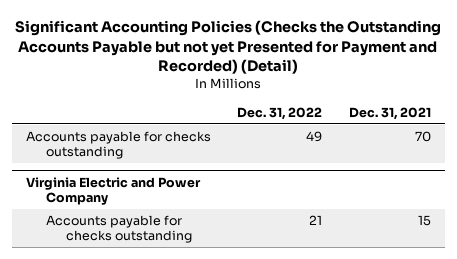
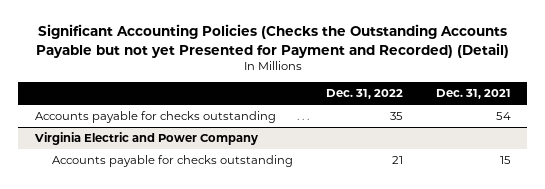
- Accounts payable for checks outstanding | 49 | 70
+ Accounts payable for checks outstanding | 35 | 54

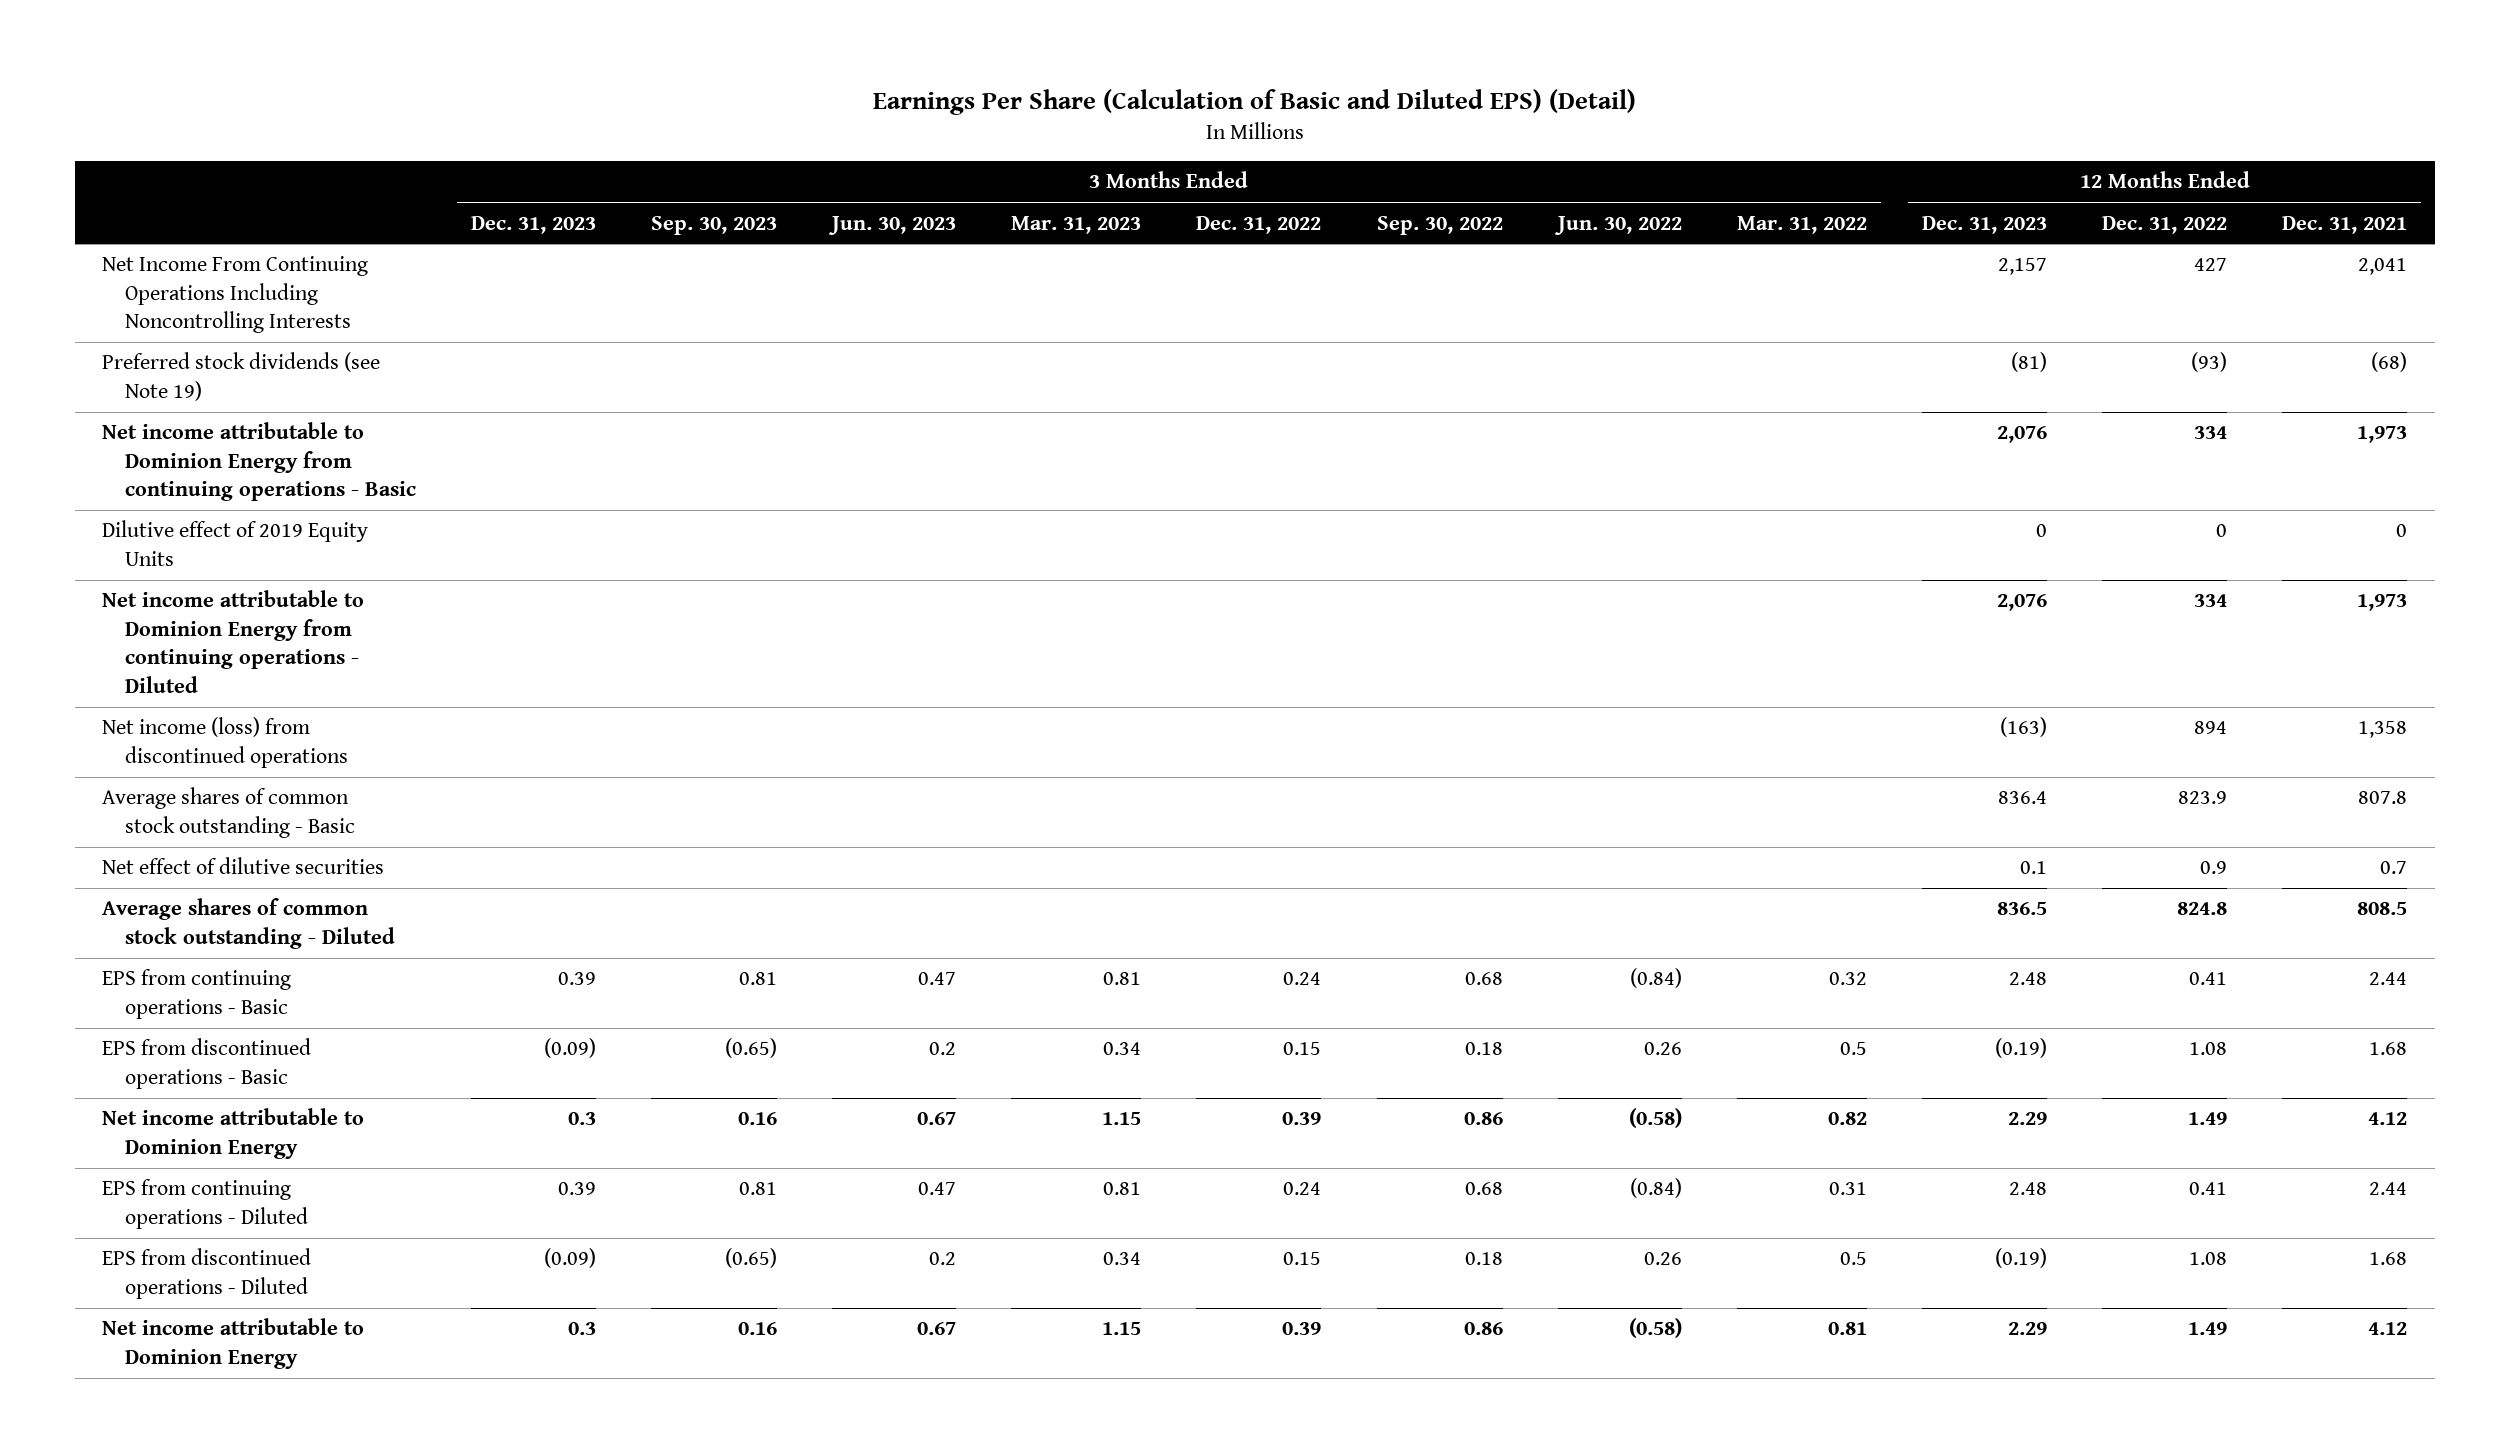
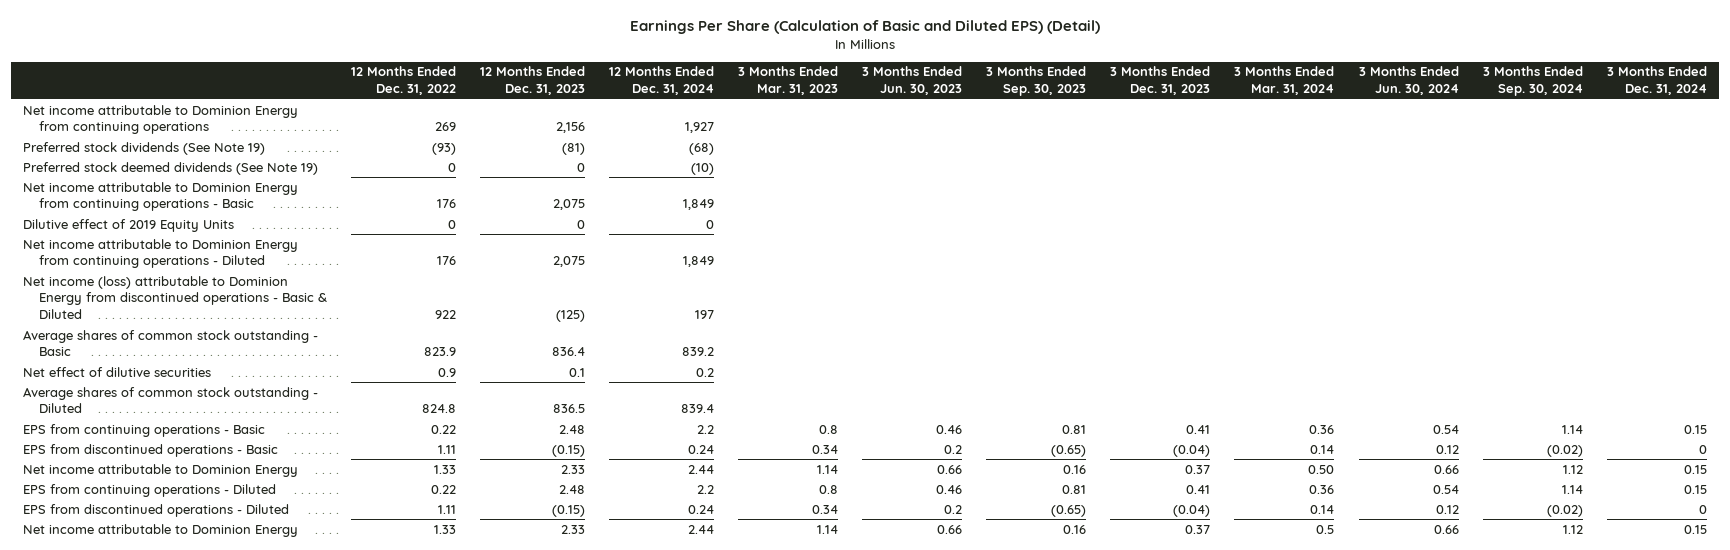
- | 3 Months Ended Dec. 31, 2023 | 3 Months Ended Sep. 30, 2023 | 3 Months Ended Jun. 30, 2023 | 3 Months Ended Mar. 31, 2023 | 3 Months Ended Dec. 31, 2022 | 3 Months Ended Sep. 30, 2022 | 3 Months Ended Jun. 30, 2022 | 3 Months Ended Mar. 31, 2022 | 12 Months Ended Dec. 31, 2023 | 12 Months Ended Dec. 31, 2022 | 12 Months Ended Dec. 31, 2021
+ | 12 Months Ended Dec. 31, 2022 | 12 Months Ended Dec. 31, 2023 | 12 Months Ended Dec. 31, 2024 | 3 Months Ended Mar. 31, 2023 | 3 Months Ended Jun. 30, 2023 | 3 Months Ended Sep. 30, 2023 | 3 Months Ended Dec. 31, 2023 | 3 Months Ended Mar. 31, 2024 | 3 Months Ended Jun. 30, 2024 | 3 Months Ended Sep. 30, 2024 | 3 Months Ended Dec. 31, 2024
- Net Income From Continuing Operations Including Noncontrolling Interests | | | | | | | | | 2,157 | 427 | 2,041
- Preferred stock dividends (see Note 19) | | | | | | | | | (81) | (93) | (68)
- Net income attributable to Dominion Energy from continuing operations - Basic | | | | | | | | | 2,076 | 334 | 1,973
+ Net income attributable to Dominion Energy from continuing operations | 269 | 2,156 | 1,927 | | | | | | | |
+ Preferred stock dividends (See Note 19) | (93) | (81) | (68) | | | | | | | |
+ Preferred stock deemed dividends (See Note 19) | 0 | 0 | (10) | | | | | | | |
+ Net income attributable to Dominion Energy from continuing operations - Basic | 176 | 2,075 | 1,849 | | | | | | | |
- Net income attributable to Dominion Energy from continuing operations - Diluted | | | | | | | | | 2,076 | 334 | 1,973
- Net income (loss) from discontinued operations | | | | | | | | | (163) | 894 | 1,358
+ Net income attributable to Dominion Energy from continuing operations - Diluted | 176 | 2,075 | 1,849 | | | | | | | |
+ Net income (loss) attributable to Dominion Energy from discontinued operations - Basic & Diluted | 922 | (125) | 197 | | | | | | | |
- EPS from continuing operations - Basic | 0.39 | 0.81 | 0.47 | 0.81 | 0.24 | 0.68 | (0.84) | 0.32 | 2.48 | 0.41 | 2.44
- EPS from discontinued operations - Basic | (0.09) | (0.65) | 0.2 | 0.34 | 0.15 | 0.18 | 0.26 | 0.5 | (0.19) | 1.08 | 1.68
- Net income attributable to Dominion Energy | 0.3 | 0.16 | 0.67 | 1.15 | 0.39 | 0.86 | (0.58) | 0.82 | 2.29 | 1.49 | 4.12
- EPS from continuing operations - Diluted | 0.39 | 0.81 | 0.47 | 0.81 | 0.24 | 0.68 | (0.84) | 0.31 | 2.48 | 0.41 | 2.44
- EPS from discontinued operations - Diluted | (0.09) | (0.65) | 0.2 | 0.34 | 0.15 | 0.18 | 0.26 | 0.5 | (0.19) | 1.08 | 1.68
- Net income attributable to Dominion Energy | 0.3 | 0.16 | 0.67 | 1.15 | 0.39 | 0.86 | (0.58) | 0.81 | 2.29 | 1.49 | 4.12
+ EPS from continuing operations - Basic | 0.22 | 2.48 | 2.2 | 0.8 | 0.46 | 0.81 | 0.41 | 0.36 | 0.54 | 1.14 | 0.15
+ EPS from discontinued operations - Basic | 1.11 | (0.15) | 0.24 | 0.34 | 0.2 | (0.65) | (0.04) | 0.14 | 0.12 | (0.02) | 0
+ Net income attributable to Dominion Energy | 1.33 | 2.33 | 2.44 | 1.14 | 0.66 | 0.16 | 0.37 | 0.50 | 0.66 | 1.12 | 0.15
+ EPS from continuing operations - Diluted | 0.22 | 2.48 | 2.2 | 0.8 | 0.46 | 0.81 | 0.41 | 0.36 | 0.54 | 1.14 | 0.15
+ EPS from discontinued operations - Diluted | 1.11 | (0.15) | 0.24 | 0.34 | 0.2 | (0.65) | (0.04) | 0.14 | 0.12 | (0.02) | 0
+ Net income attributable to Dominion Energy | 1.33 | 2.33 | 2.44 | 1.14 | 0.66 | 0.16 | 0.37 | 0.5 | 0.66 | 1.12 | 0.15

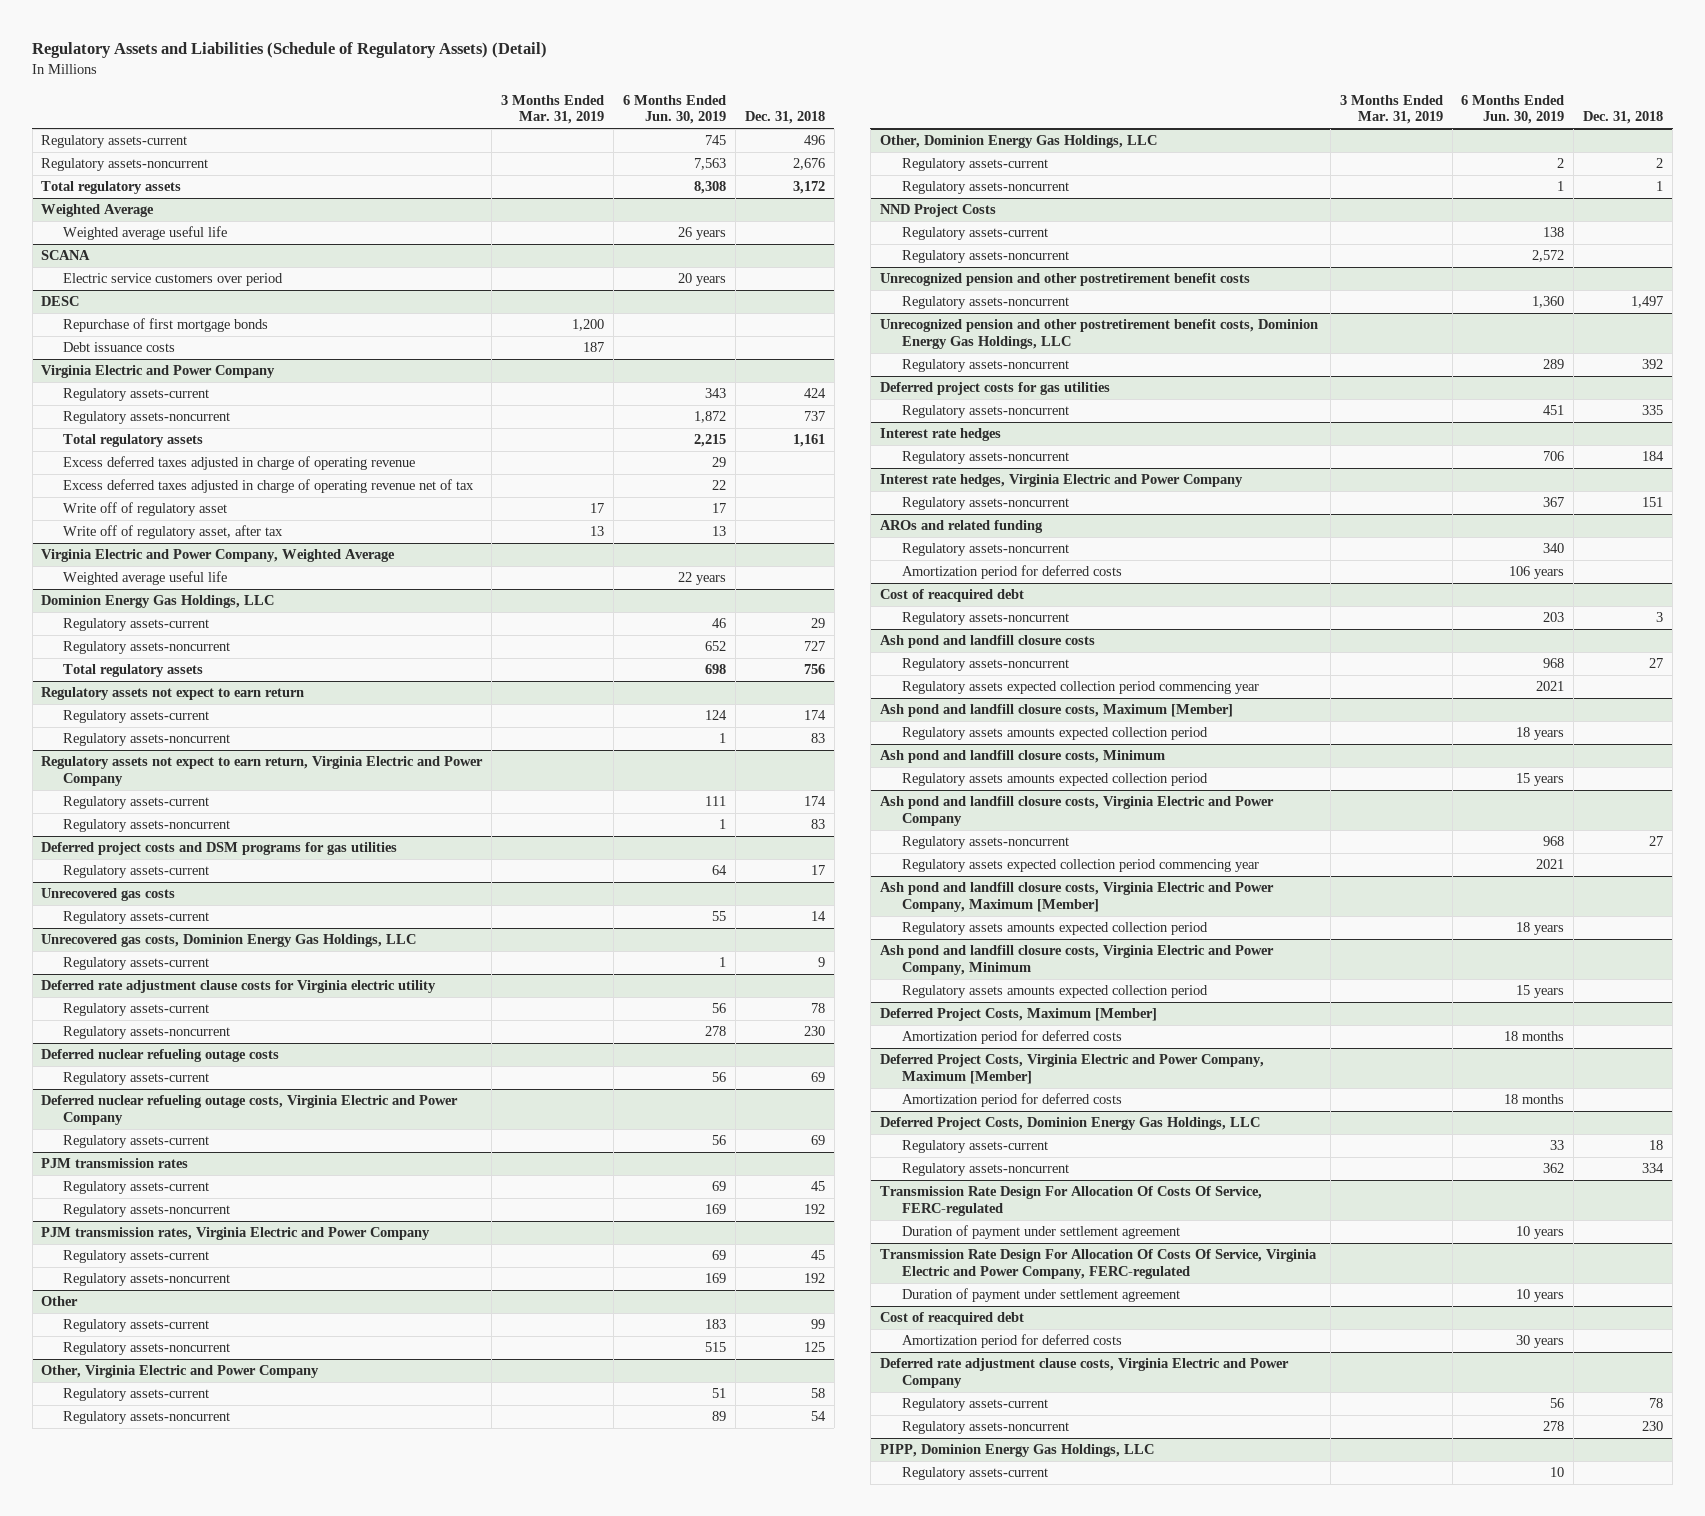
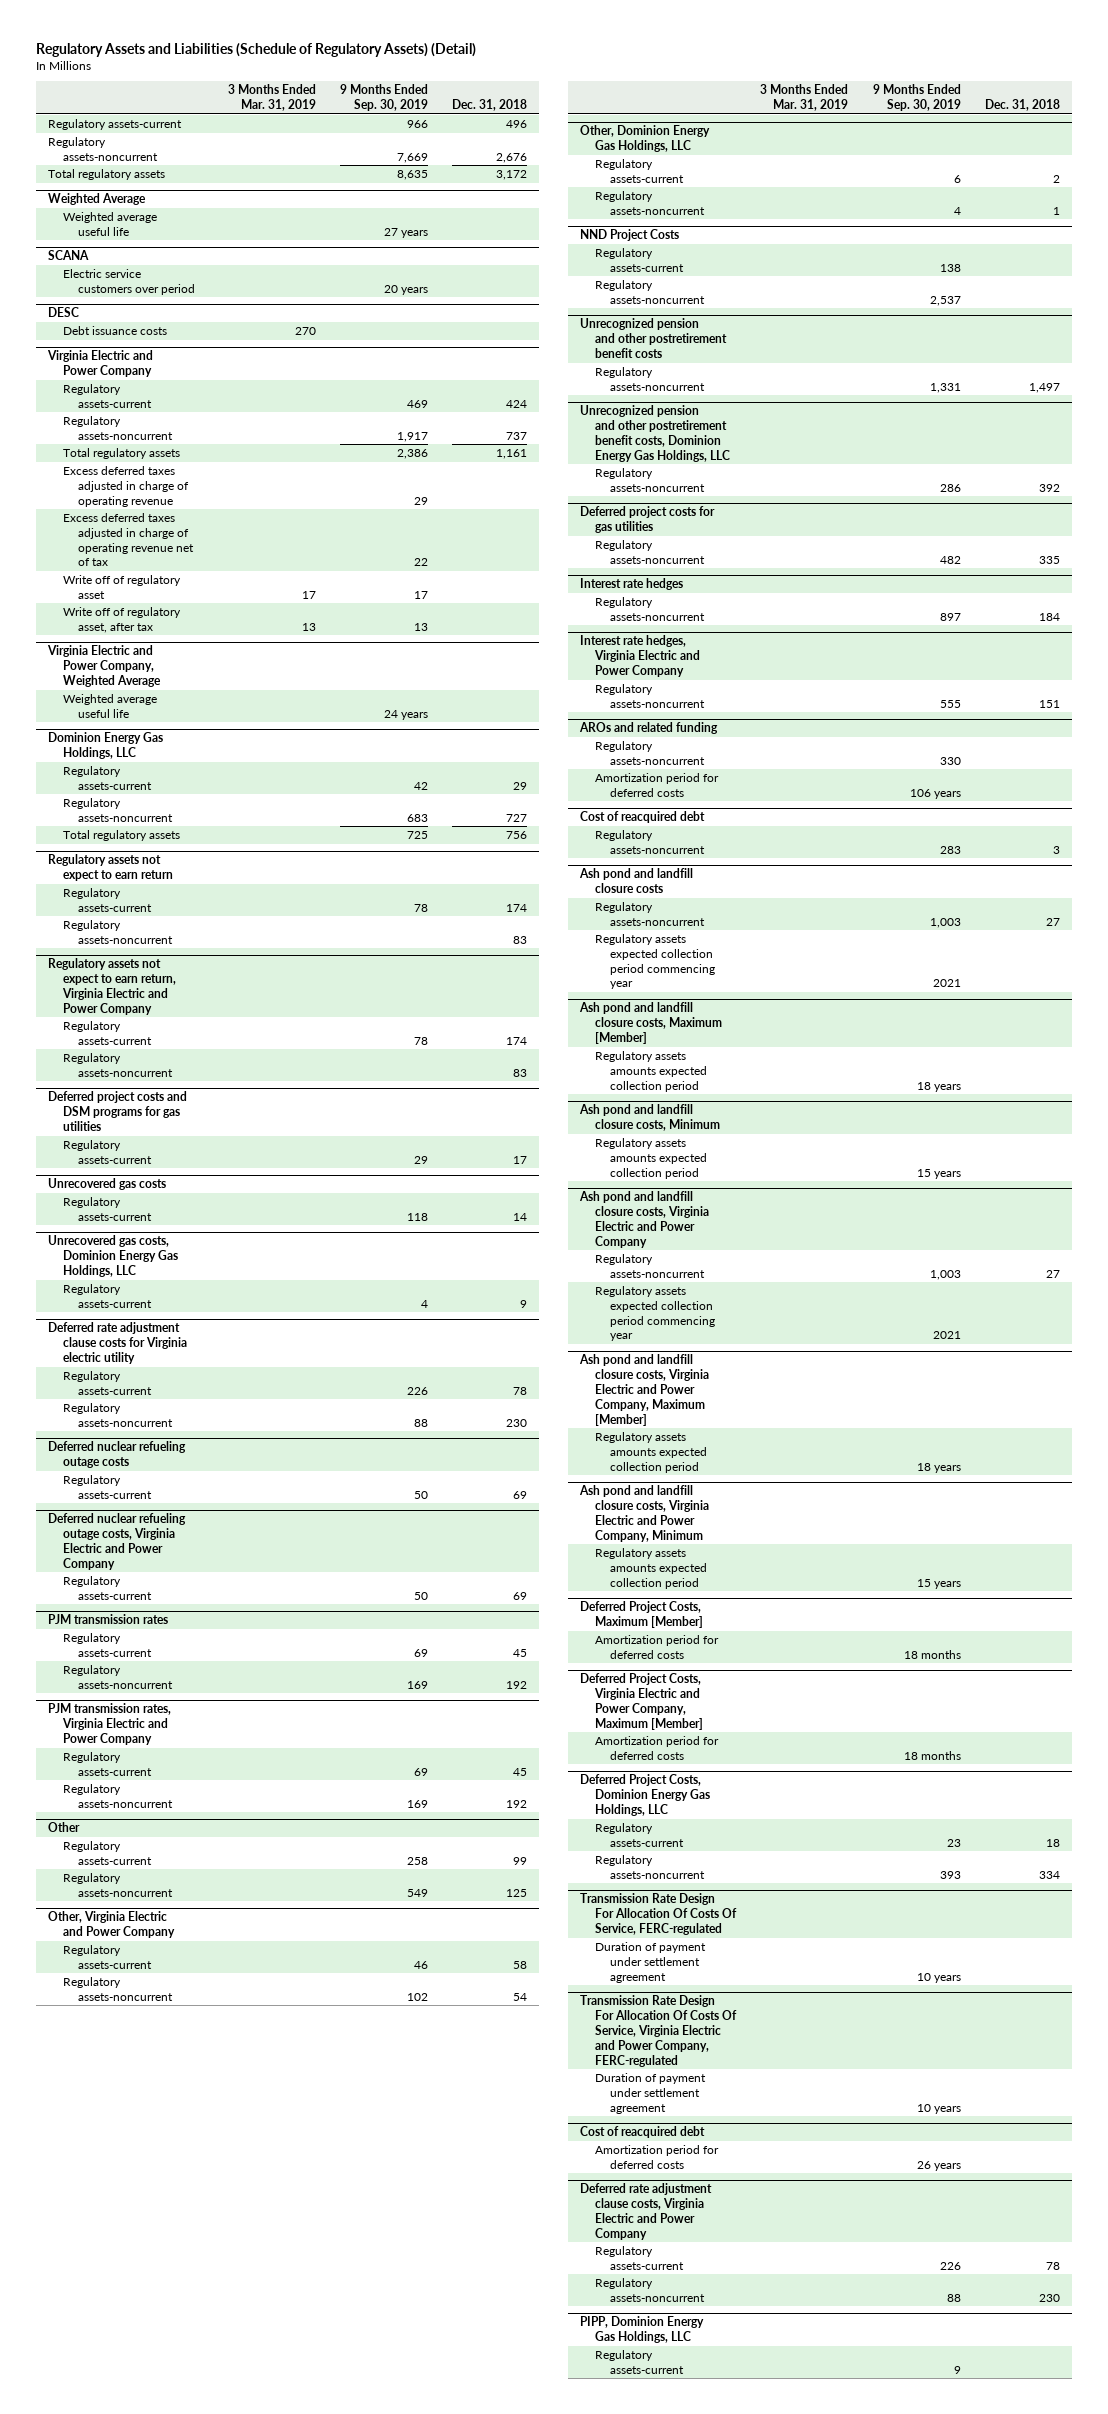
- | 3 Months Ended Mar. 31, 2019 | 6 Months Ended Jun. 30, 2019 | Dec. 31, 2018
+ | 3 Months Ended Mar. 31, 2019 | 9 Months Ended Sep. 30, 2019 | Dec. 31, 2018
@ DESC
- Repurchase of first mortgage bonds | 1,200 | |
- Debt issuance costs | 187 | |
+ Debt issuance costs | 270 | |

